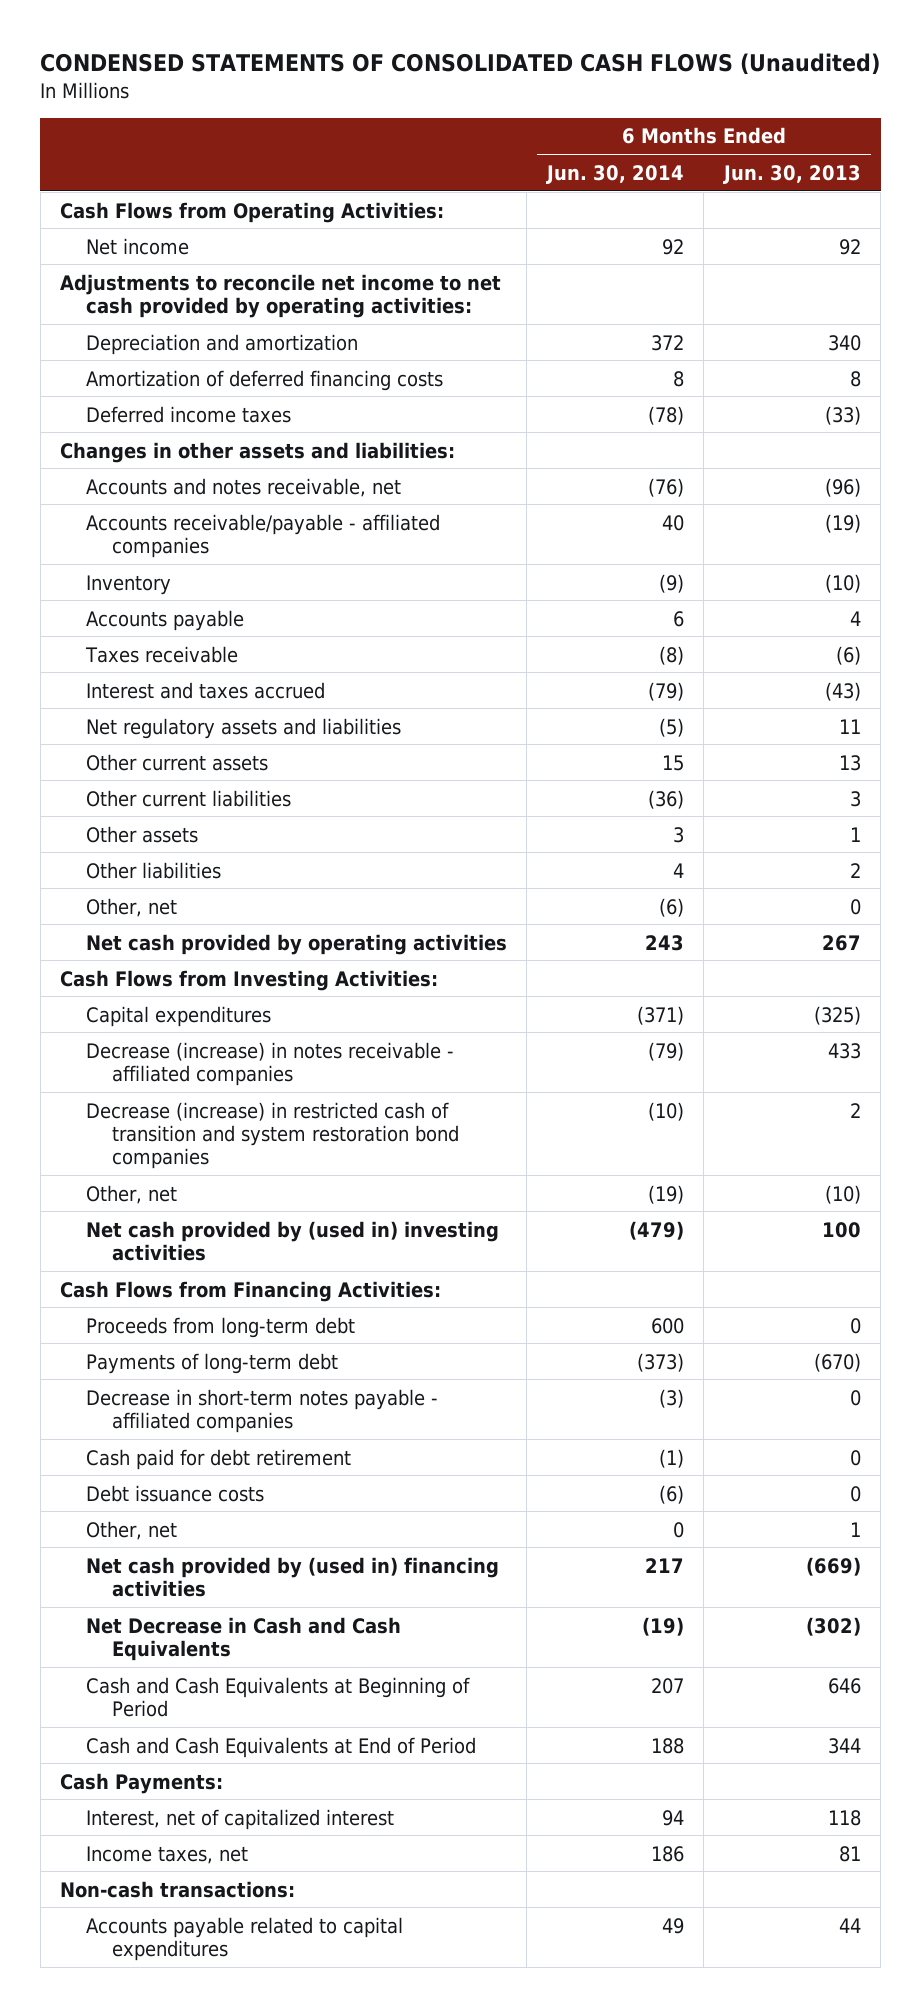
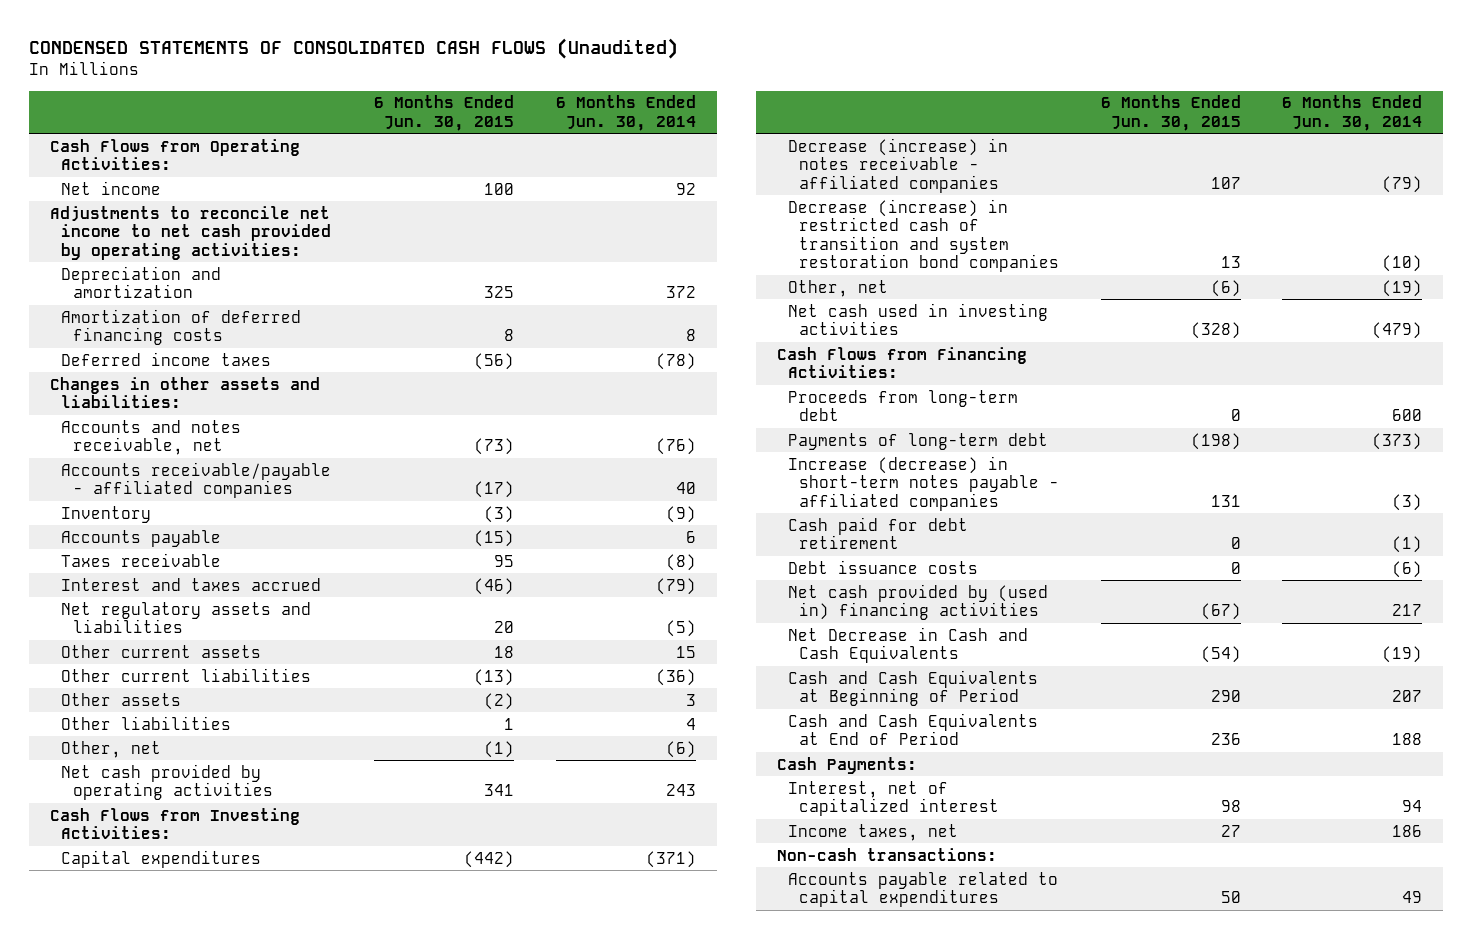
- | 6 Months Ended Jun. 30, 2014 | 6 Months Ended Jun. 30, 2013
+ | 6 Months Ended Jun. 30, 2015 | 6 Months Ended Jun. 30, 2014
- Net cash provided by (used in) investing activities | (479) | 100
+ Net cash used in investing activities | (328) | (479)
- Decrease in short-term notes payable - affiliated companies | (3) | 0
+ Increase (decrease) in short-term notes payable - affiliated companies | 131 | (3)
- Other, net | 0 | 1

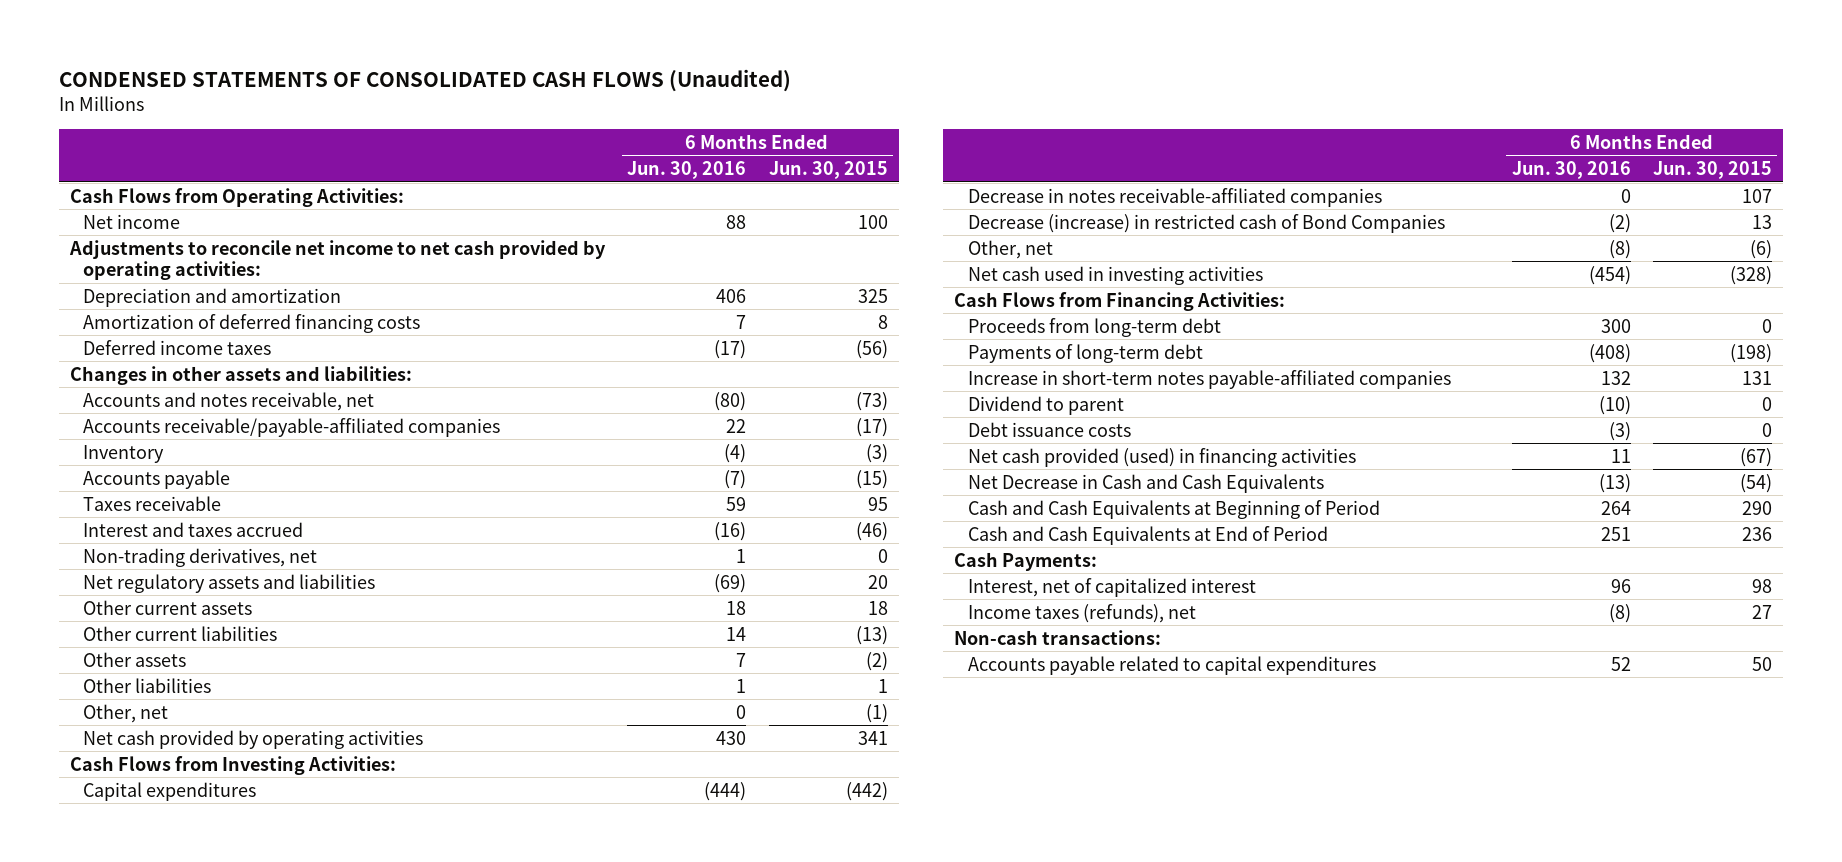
- | 6 Months Ended Jun. 30, 2015 | 6 Months Ended Jun. 30, 2014
+ | 6 Months Ended Jun. 30, 2016 | 6 Months Ended Jun. 30, 2015
- Accounts receivable/payable - affiliated companies | (17) | 40
+ Accounts receivable/payable-affiliated companies | 22 | (17)
+ Non-trading derivatives, net | 1 | 0
- Decrease (increase) in notes receivable - affiliated companies | 107 | (79)
- Decrease (increase) in restricted cash of transition and system restoration bond companies | 13 | (10)
+ Decrease in notes receivable-affiliated companies | 0 | 107
+ Decrease (increase) in restricted cash of Bond Companies | (2) | 13
- Increase (decrease) in short-term notes payable - affiliated companies | 131 | (3)
- Cash paid for debt retirement | 0 | (1)
+ Increase in short-term notes payable-affiliated companies | 132 | 131
+ Dividend to parent | (10) | 0
- Net cash provided by (used in) financing activities | (67) | 217
+ Net cash provided (used) in financing activities | 11 | (67)
- Income taxes, net | 27 | 186
+ Income taxes (refunds), net | (8) | 27

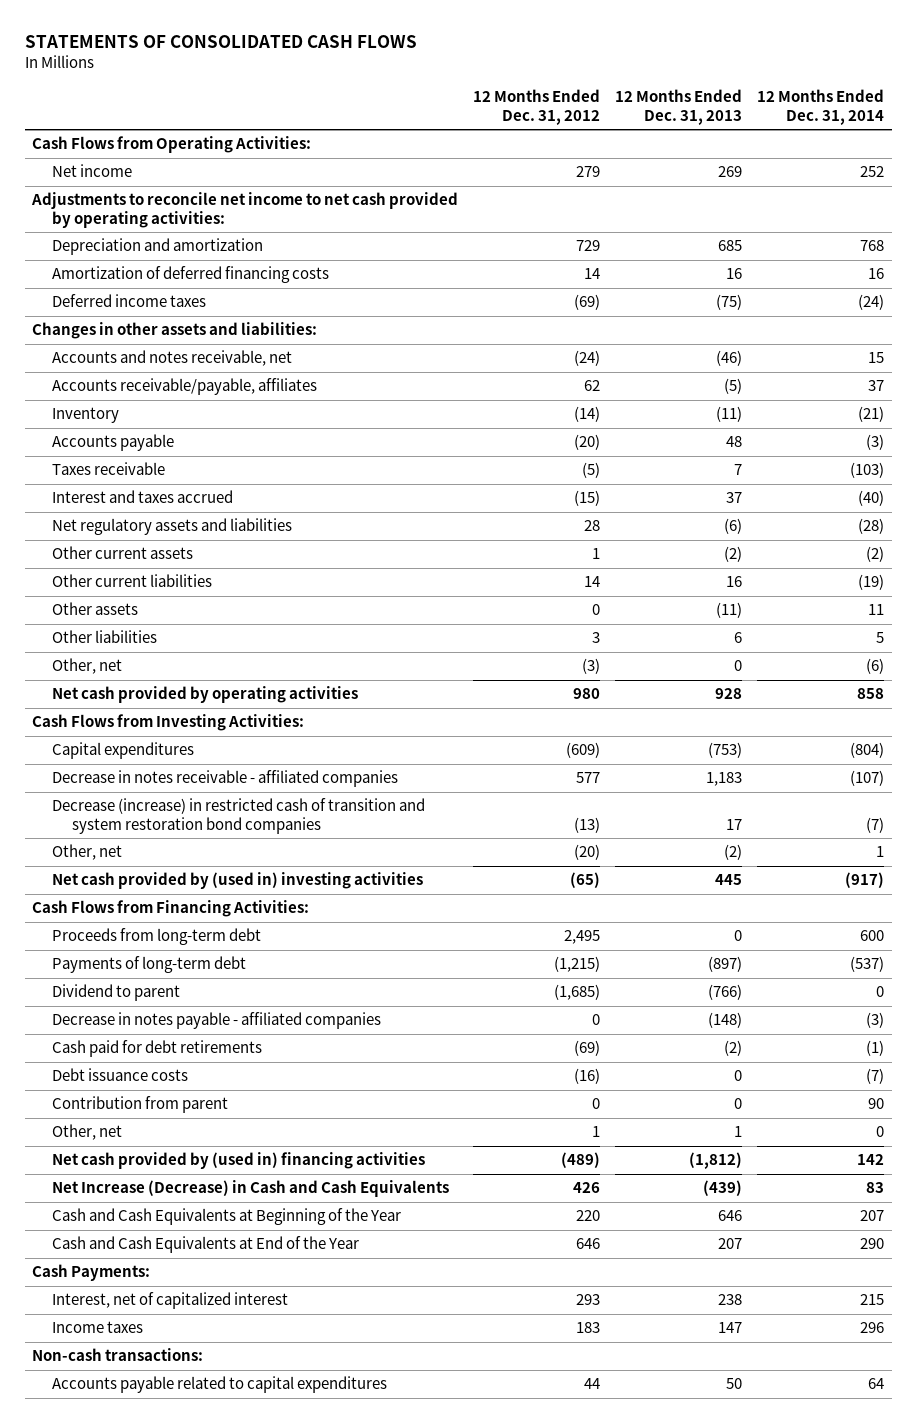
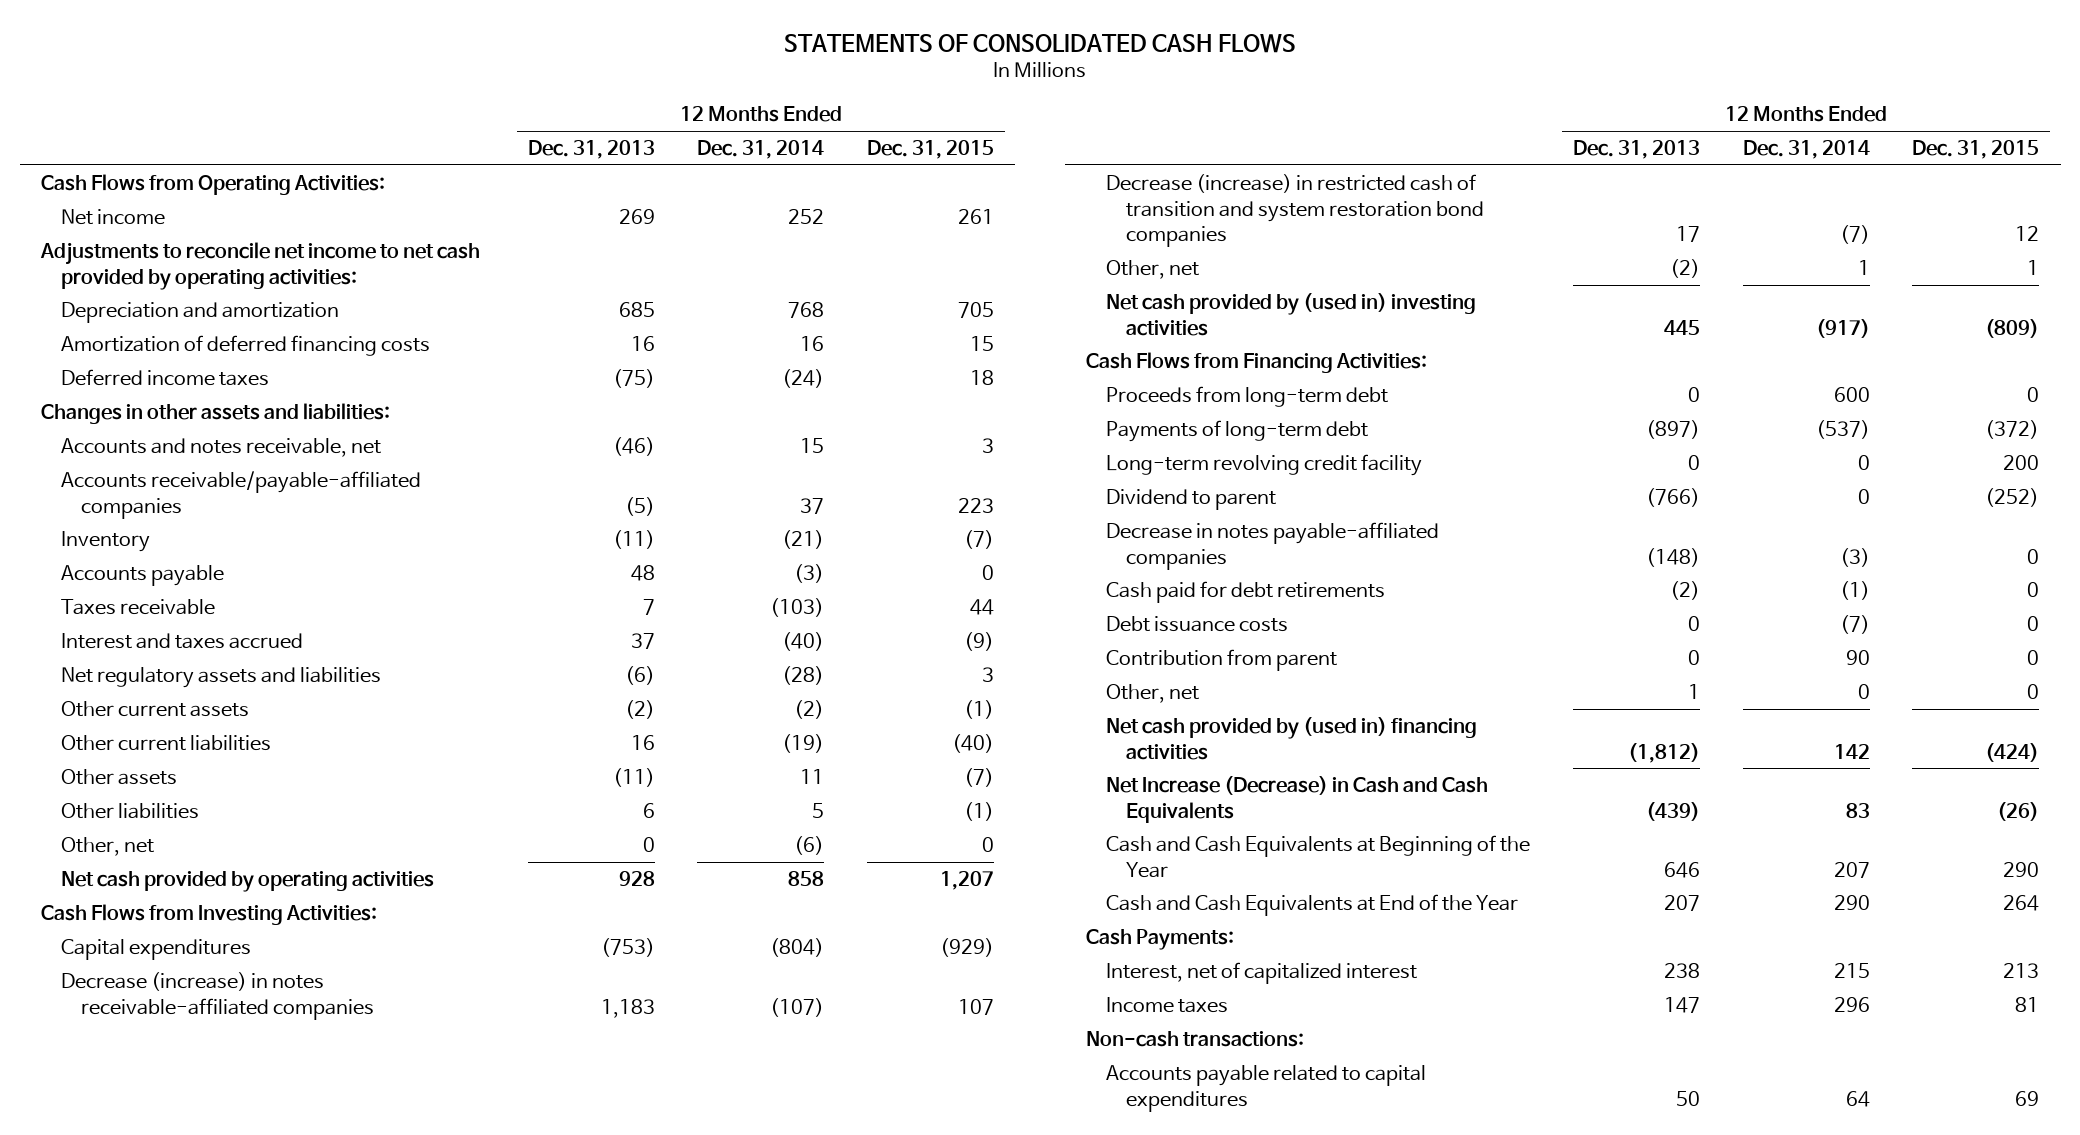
- | 12 Months Ended Dec. 31, 2012 | 12 Months Ended Dec. 31, 2013 | 12 Months Ended Dec. 31, 2014
+ | 12 Months Ended Dec. 31, 2013 | 12 Months Ended Dec. 31, 2014 | 12 Months Ended Dec. 31, 2015
- Accounts receivable/payable, affiliates | 62 | (5) | 37
+ Accounts receivable/payable-affiliated companies | (5) | 37 | 223
- Decrease in notes receivable - affiliated companies | 577 | 1,183 | (107)
+ Decrease (increase) in notes receivable-affiliated companies | 1,183 | (107) | 107
+ Long-term revolving credit facility | 0 | 0 | 200
- Decrease in notes payable - affiliated companies | 0 | (148) | (3)
+ Decrease in notes payable-affiliated companies | (148) | (3) | 0

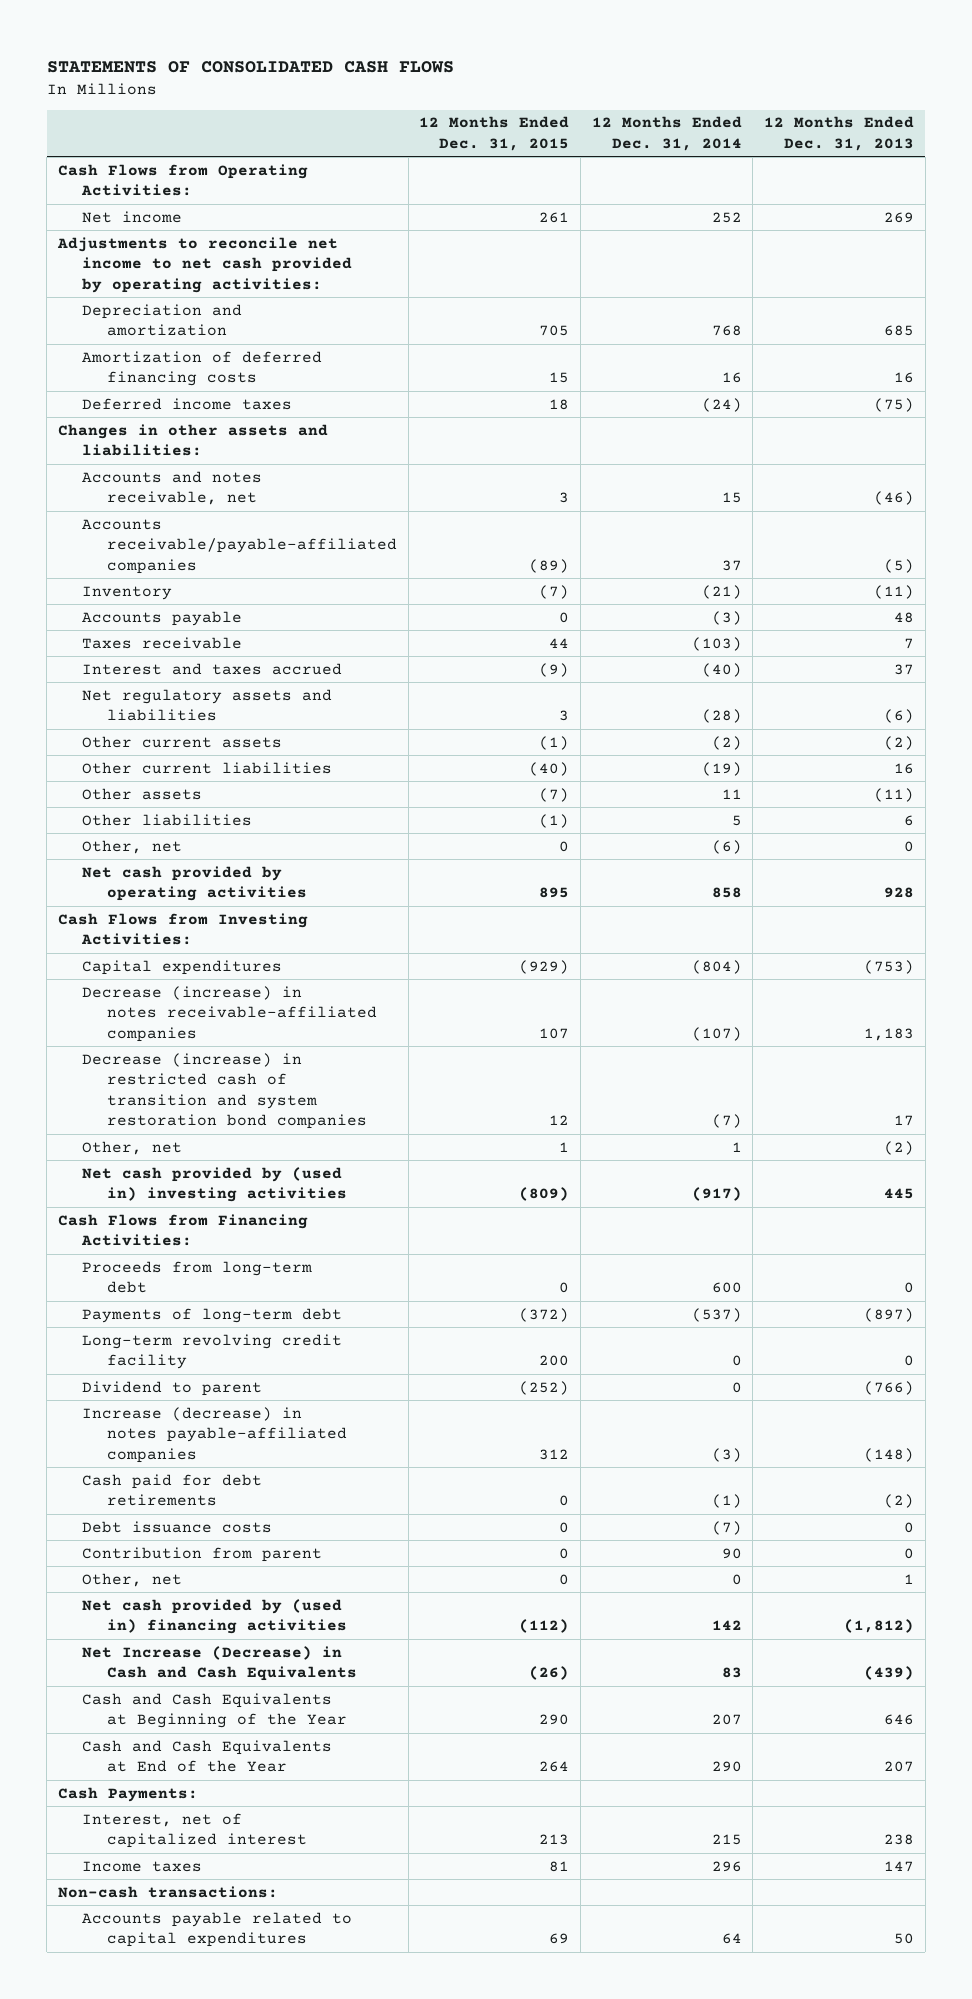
- | 12 Months Ended Dec. 31, 2013 | 12 Months Ended Dec. 31, 2014 | 12 Months Ended Dec. 31, 2015
+ | 12 Months Ended Dec. 31, 2015 | 12 Months Ended Dec. 31, 2014 | 12 Months Ended Dec. 31, 2013
- Accounts receivable/payable-affiliated companies | (5) | 37 | 223
+ Accounts receivable/payable-affiliated companies | (89) | 37 | (5)
- Net cash provided by operating activities | 928 | 858 | 1,207
+ Net cash provided by operating activities | 895 | 858 | 928
- Decrease in notes payable-affiliated companies | (148) | (3) | 0
+ Increase (decrease) in notes payable-affiliated companies | 312 | (3) | (148)
- Net cash provided by (used in) financing activities | (1,812) | 142 | (424)
+ Net cash provided by (used in) financing activities | (112) | 142 | (1,812)

